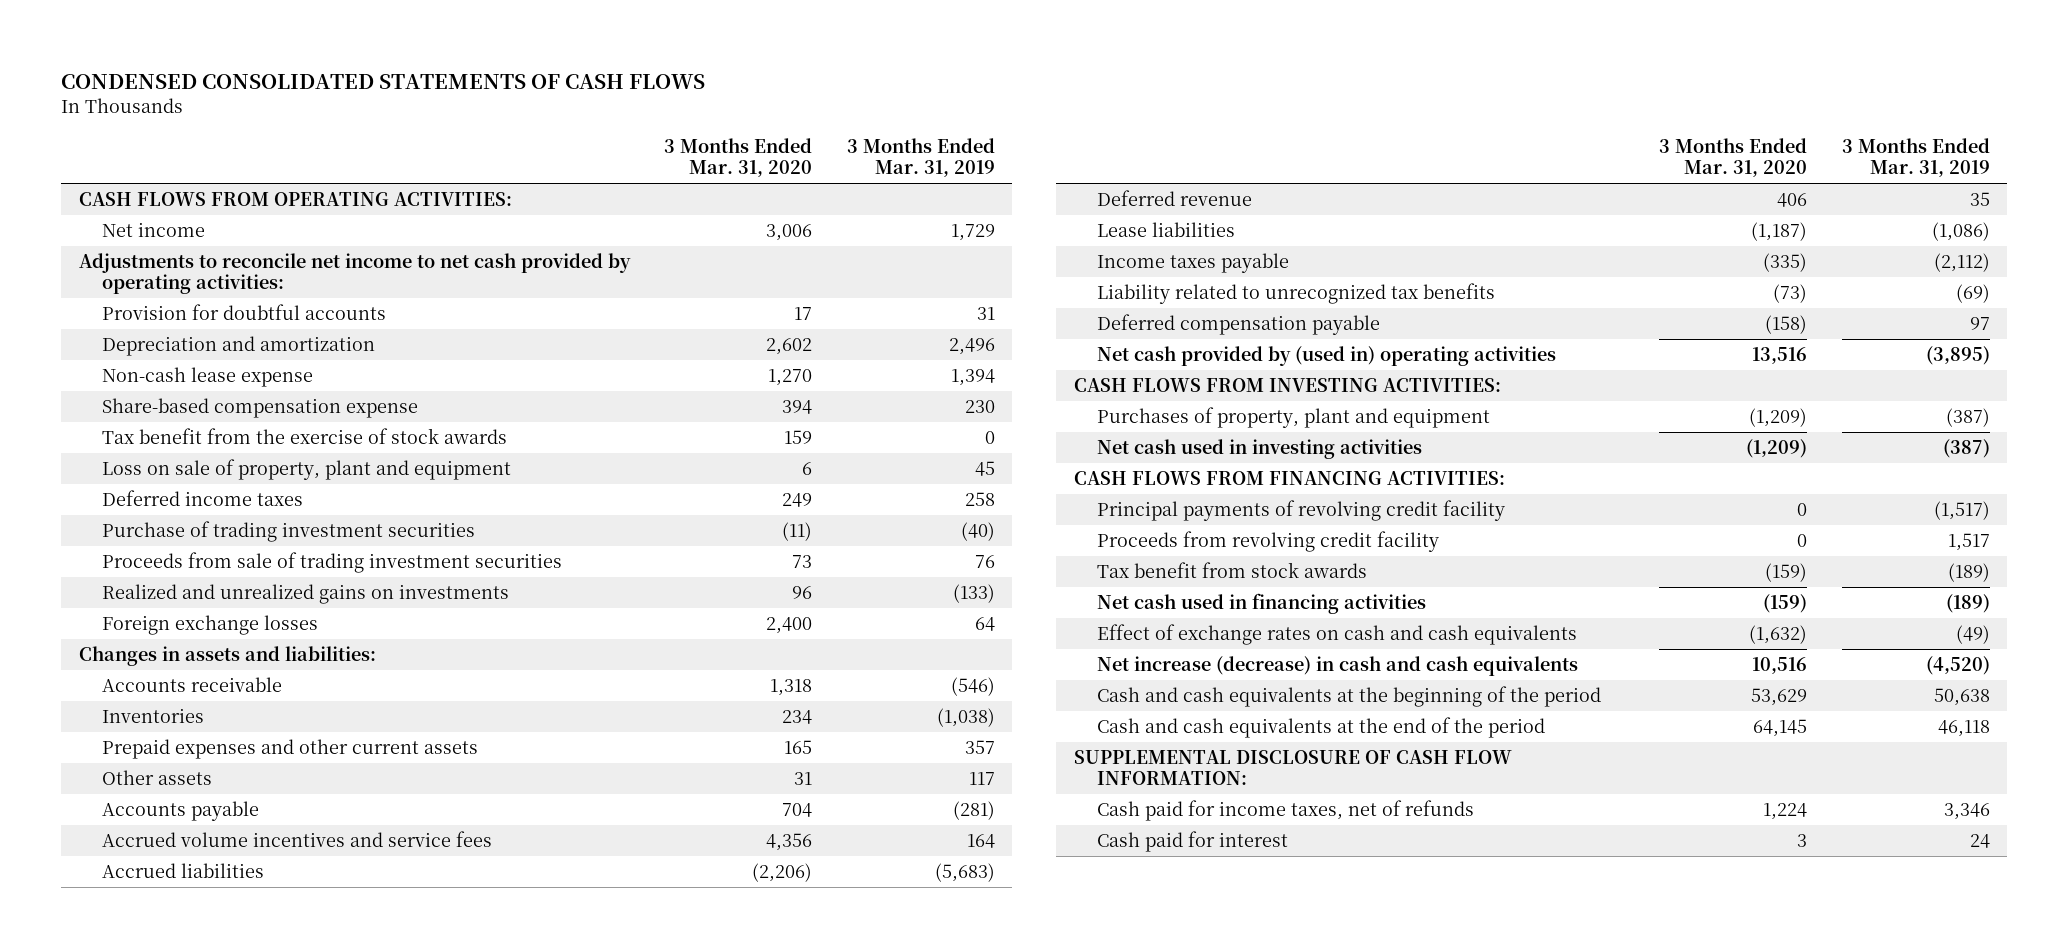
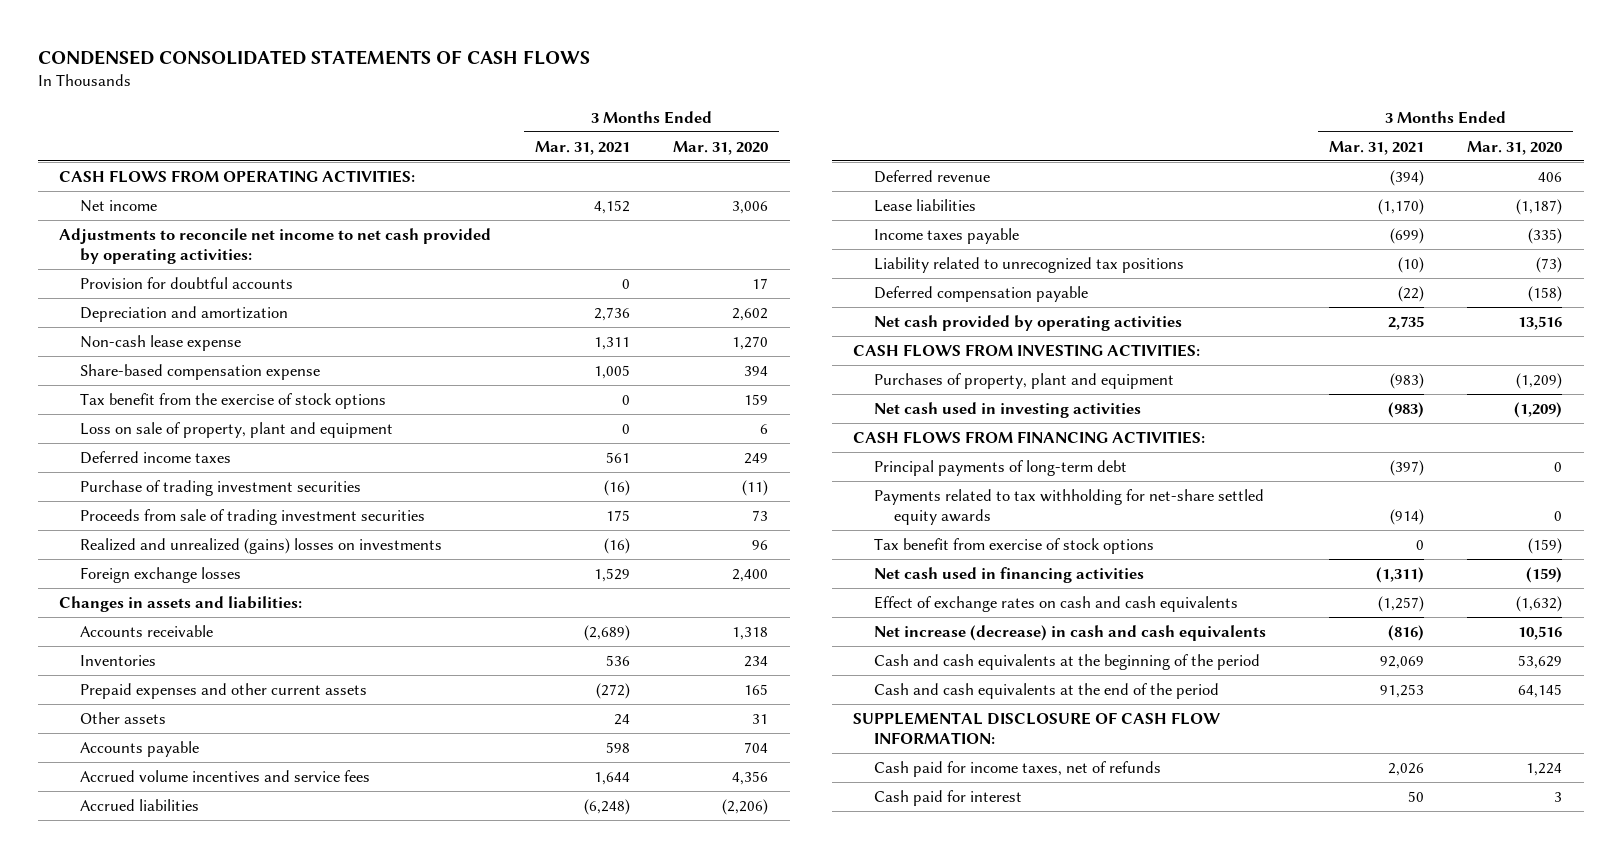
- | 3 Months Ended Mar. 31, 2020 | 3 Months Ended Mar. 31, 2019
+ | 3 Months Ended Mar. 31, 2021 | 3 Months Ended Mar. 31, 2020
- Tax benefit from the exercise of stock awards | 159 | 0
+ Tax benefit from the exercise of stock options | 0 | 159
- Realized and unrealized gains on investments | 96 | (133)
+ Realized and unrealized (gains) losses on investments | (16) | 96
- Liability related to unrecognized tax benefits | (73) | (69)
+ Liability related to unrecognized tax positions | (10) | (73)
- Net cash provided by (used in) operating activities | 13,516 | (3,895)
+ Net cash provided by operating activities | 2,735 | 13,516
- Principal payments of revolving credit facility | 0 | (1,517)
- Proceeds from revolving credit facility | 0 | 1,517
- Tax benefit from stock awards | (159) | (189)
+ Principal payments of long-term debt | (397) | 0
+ Payments related to tax withholding for net-share settled equity awards | (914) | 0
+ Tax benefit from exercise of stock options | 0 | (159)

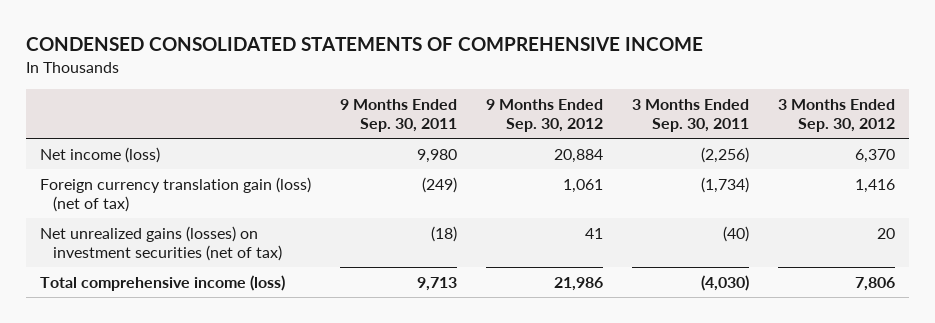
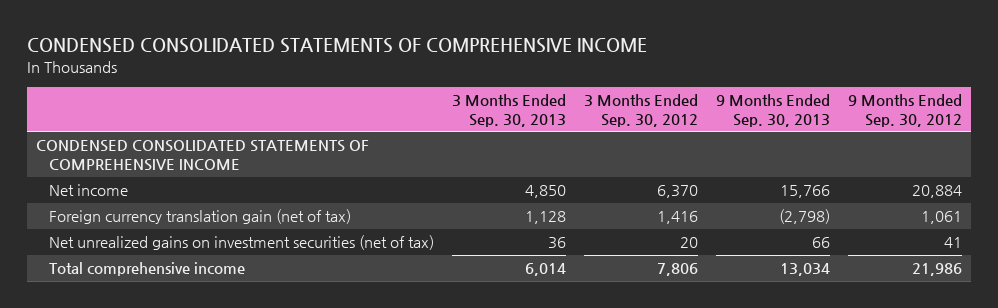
- | 9 Months Ended Sep. 30, 2011 | 9 Months Ended Sep. 30, 2012 | 3 Months Ended Sep. 30, 2011 | 3 Months Ended Sep. 30, 2012
+ | 3 Months Ended Sep. 30, 2013 | 3 Months Ended Sep. 30, 2012 | 9 Months Ended Sep. 30, 2013 | 9 Months Ended Sep. 30, 2012
- Net income (loss) | 9,980 | 20,884 | (2,256) | 6,370
- Foreign currency translation gain (loss) (net of tax) | (249) | 1,061 | (1,734) | 1,416
- Net unrealized gains (losses) on investment securities (net of tax) | (18) | 41 | (40) | 20
- Total comprehensive income (loss) | 9,713 | 21,986 | (4,030) | 7,806
+ CONDENSED CONSOLIDATED STATEMENTS OF COMPREHENSIVE INCOME
+ Net income | 4,850 | 6,370 | 15,766 | 20,884
+ Foreign currency translation gain (net of tax) | 1,128 | 1,416 | (2,798) | 1,061
+ Net unrealized gains on investment securities (net of tax) | 36 | 20 | 66 | 41
+ Total comprehensive income | 6,014 | 7,806 | 13,034 | 21,986

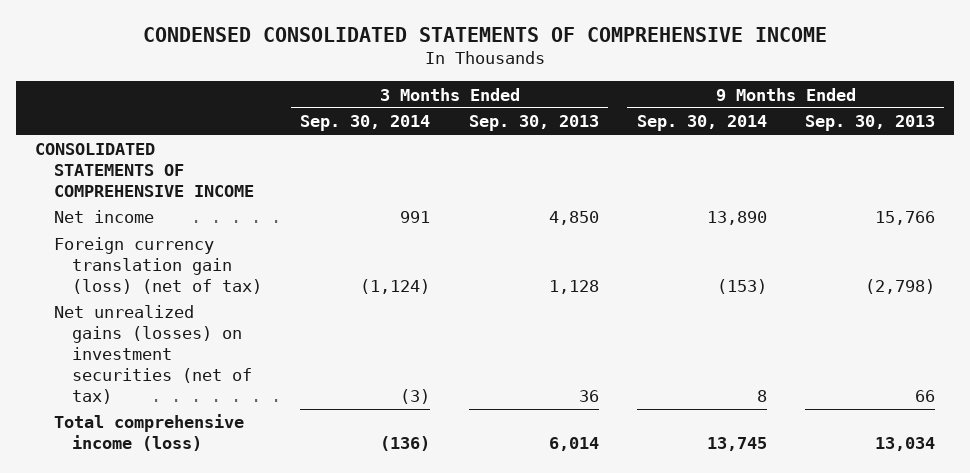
- | 3 Months Ended Sep. 30, 2013 | 3 Months Ended Sep. 30, 2012 | 9 Months Ended Sep. 30, 2013 | 9 Months Ended Sep. 30, 2012
+ | 3 Months Ended Sep. 30, 2014 | 3 Months Ended Sep. 30, 2013 | 9 Months Ended Sep. 30, 2014 | 9 Months Ended Sep. 30, 2013
- CONDENSED CONSOLIDATED STATEMENTS OF COMPREHENSIVE INCOME
+ CONSOLIDATED STATEMENTS OF COMPREHENSIVE INCOME
- Foreign currency translation gain (net of tax) | 1,128 | 1,416 | (2,798) | 1,061
- Net unrealized gains on investment securities (net of tax) | 36 | 20 | 66 | 41
- Total comprehensive income | 6,014 | 7,806 | 13,034 | 21,986
+ Foreign currency translation gain (loss) (net of tax) | (1,124) | 1,128 | (153) | (2,798)
+ Net unrealized gains (losses) on investment securities (net of tax) | (3) | 36 | 8 | 66
+ Total comprehensive income (loss) | (136) | 6,014 | 13,745 | 13,034

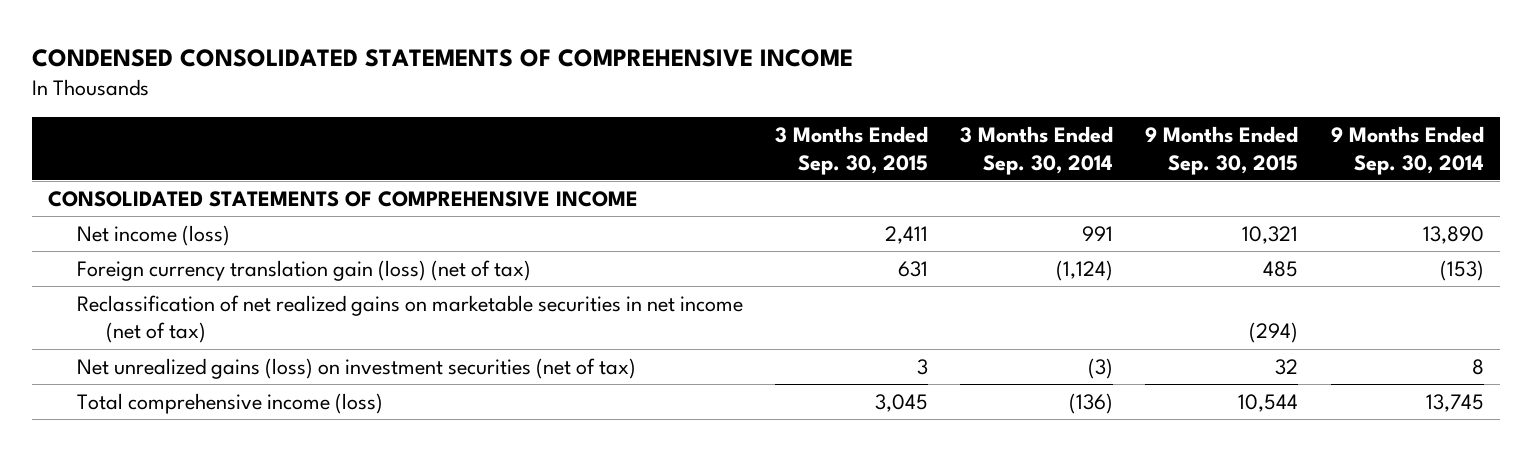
- | 3 Months Ended Sep. 30, 2014 | 3 Months Ended Sep. 30, 2013 | 9 Months Ended Sep. 30, 2014 | 9 Months Ended Sep. 30, 2013
+ | 3 Months Ended Sep. 30, 2015 | 3 Months Ended Sep. 30, 2014 | 9 Months Ended Sep. 30, 2015 | 9 Months Ended Sep. 30, 2014
- Net income | 991 | 4,850 | 13,890 | 15,766
+ Net income (loss) | 2,411 | 991 | 10,321 | 13,890
- Net unrealized gains (losses) on investment securities (net of tax) | (3) | 36 | 8 | 66
+ Reclassification of net realized gains on marketable securities in net income (net of tax) | | | (294) |
+ Net unrealized gains (loss) on investment securities (net of tax) | 3 | (3) | 32 | 8

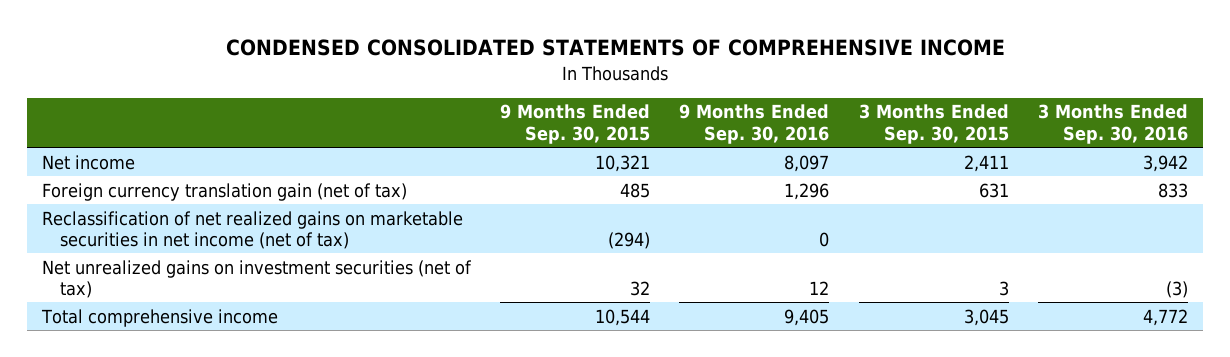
- | 3 Months Ended Sep. 30, 2015 | 3 Months Ended Sep. 30, 2014 | 9 Months Ended Sep. 30, 2015 | 9 Months Ended Sep. 30, 2014
+ | 9 Months Ended Sep. 30, 2015 | 9 Months Ended Sep. 30, 2016 | 3 Months Ended Sep. 30, 2015 | 3 Months Ended Sep. 30, 2016
- CONSOLIDATED STATEMENTS OF COMPREHENSIVE INCOME
- Net income (loss) | 2,411 | 991 | 10,321 | 13,890
- Foreign currency translation gain (loss) (net of tax) | 631 | (1,124) | 485 | (153)
+ Net income | 10,321 | 8,097 | 2,411 | 3,942
+ Foreign currency translation gain (net of tax) | 485 | 1,296 | 631 | 833
- Net unrealized gains (loss) on investment securities (net of tax) | 3 | (3) | 32 | 8
- Total comprehensive income (loss) | 3,045 | (136) | 10,544 | 13,745
+ Net unrealized gains on investment securities (net of tax) | 32 | 12 | 3 | (3)
+ Total comprehensive income | 10,544 | 9,405 | 3,045 | 4,772

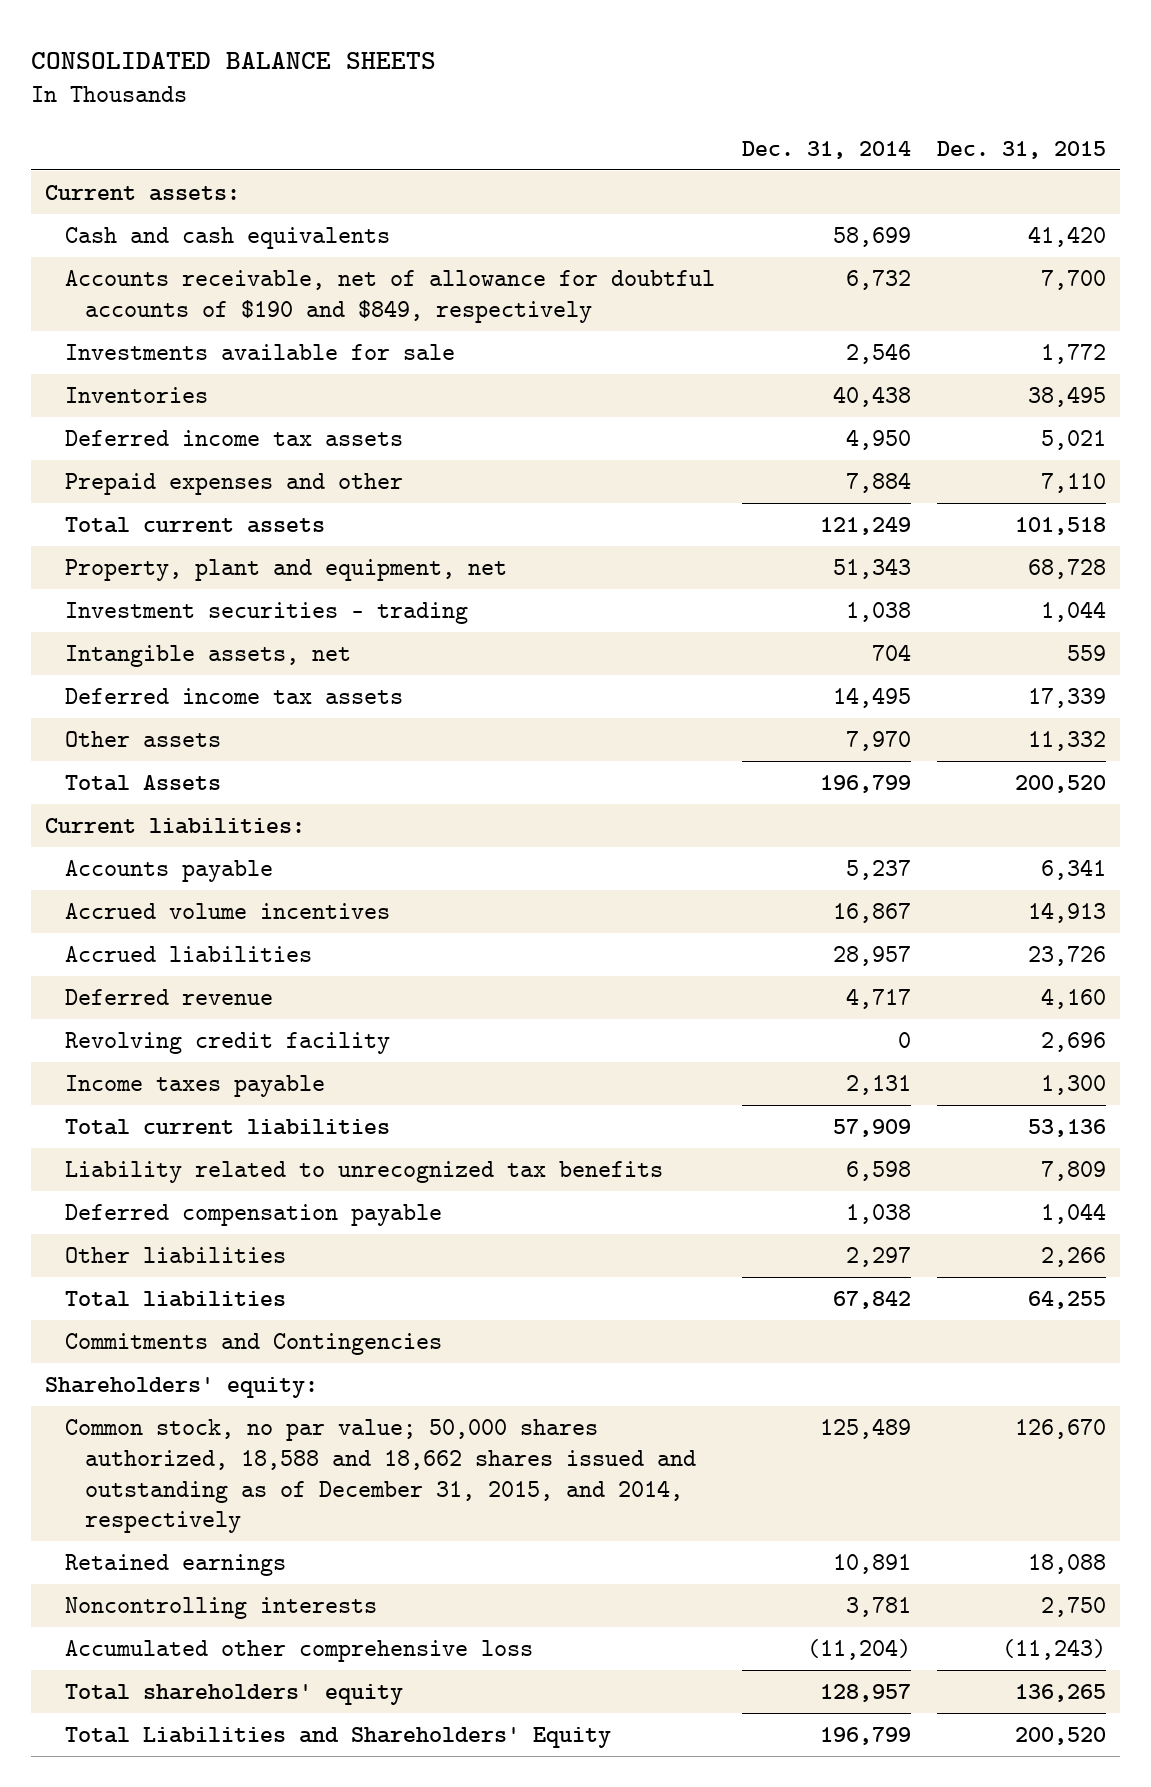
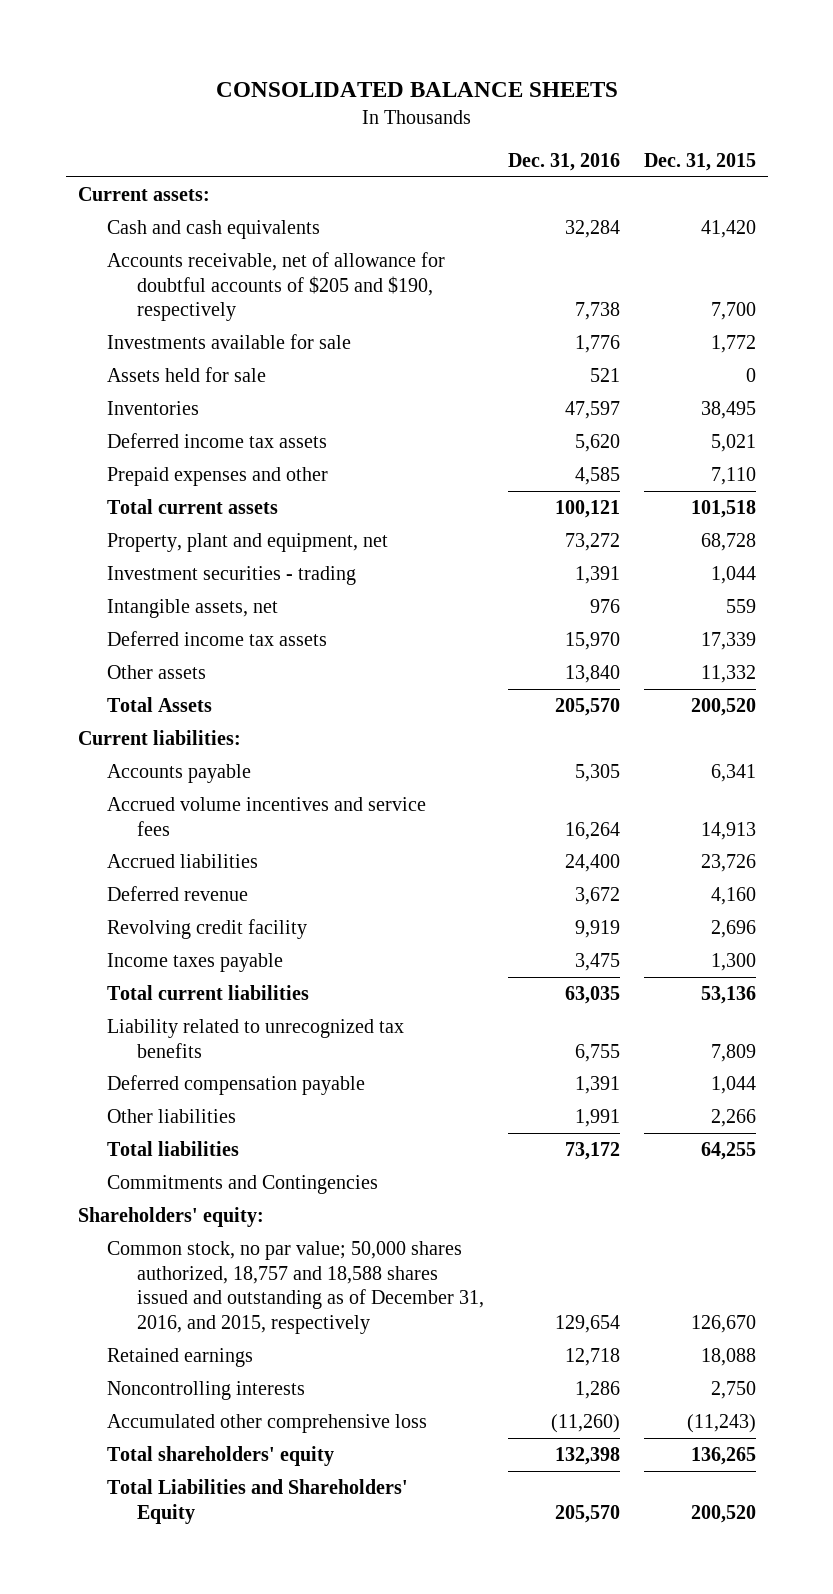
- | Dec. 31, 2014 | Dec. 31, 2015
+ | Dec. 31, 2016 | Dec. 31, 2015
- Accounts receivable, net of allowance for doubtful accounts of $190 and $849, respectively | 6,732 | 7,700
+ Accounts receivable, net of allowance for doubtful accounts of $205 and $190, respectively | 7,738 | 7,700
+ Assets held for sale | 521 | 0
- Accrued volume incentives | 16,867 | 14,913
+ Accrued volume incentives and service fees | 16,264 | 14,913
- Common stock, no par value; 50,000 shares authorized, 18,588 and 18,662 shares issued and outstanding as of December 31, 2015, and 2014, respectively | 125,489 | 126,670
+ Common stock, no par value; 50,000 shares authorized, 18,757 and 18,588 shares issued and outstanding as of December 31, 2016, and 2015, respectively | 129,654 | 126,670

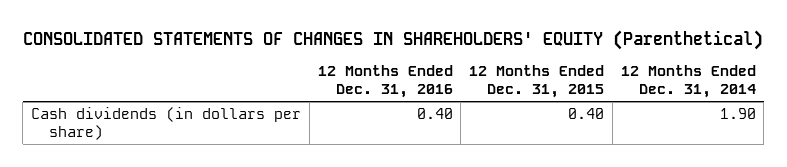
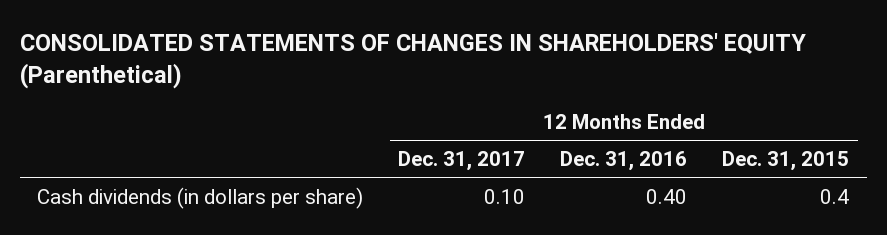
- | 12 Months Ended Dec. 31, 2016 | 12 Months Ended Dec. 31, 2015 | 12 Months Ended Dec. 31, 2014
+ | 12 Months Ended Dec. 31, 2017 | 12 Months Ended Dec. 31, 2016 | 12 Months Ended Dec. 31, 2015
- Cash dividends (in dollars per share) | 0.40 | 0.40 | 1.90
+ Cash dividends (in dollars per share) | 0.10 | 0.40 | 0.4

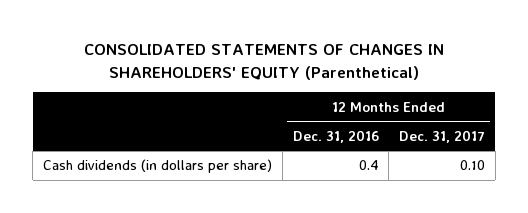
- | 12 Months Ended Dec. 31, 2017 | 12 Months Ended Dec. 31, 2016 | 12 Months Ended Dec. 31, 2015
+ | 12 Months Ended Dec. 31, 2016 | 12 Months Ended Dec. 31, 2017
- Cash dividends (in dollars per share) | 0.10 | 0.40 | 0.4
+ Cash dividends (in dollars per share) | 0.4 | 0.10

